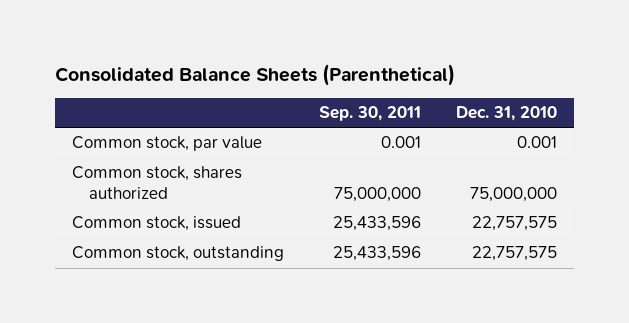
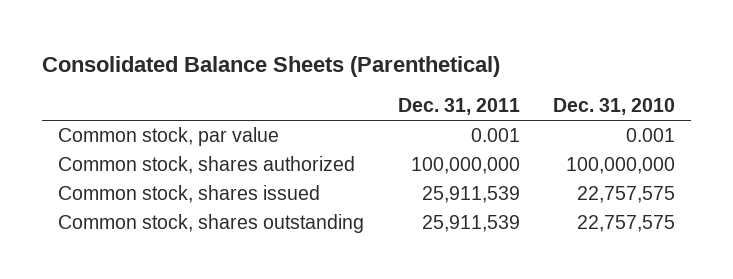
- | Sep. 30, 2011 | Dec. 31, 2010
+ | Dec. 31, 2011 | Dec. 31, 2010
- Common stock, shares authorized | 75,000,000 | 75,000,000
- Common stock, issued | 25,433,596 | 22,757,575
- Common stock, outstanding | 25,433,596 | 22,757,575
+ Common stock, shares authorized | 100,000,000 | 100,000,000
+ Common stock, shares issued | 25,911,539 | 22,757,575
+ Common stock, shares outstanding | 25,911,539 | 22,757,575

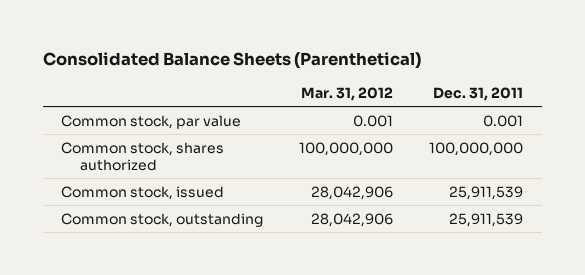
- | Dec. 31, 2011 | Dec. 31, 2010
+ | Mar. 31, 2012 | Dec. 31, 2011
- Common stock, shares issued | 25,911,539 | 22,757,575
- Common stock, shares outstanding | 25,911,539 | 22,757,575
+ Common stock, issued | 28,042,906 | 25,911,539
+ Common stock, outstanding | 28,042,906 | 25,911,539

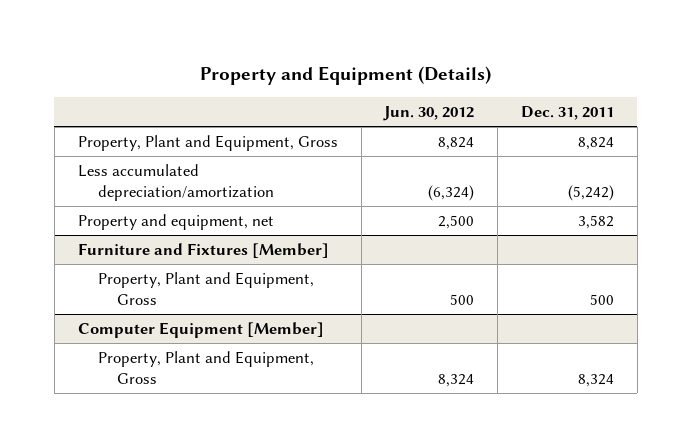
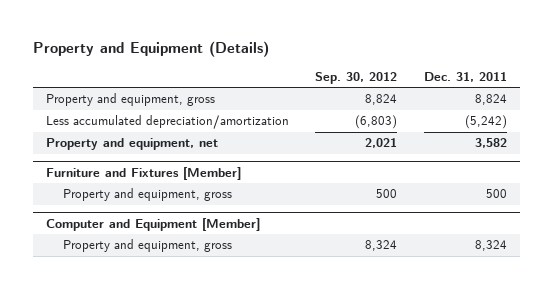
- | Jun. 30, 2012 | Dec. 31, 2011
+ | Sep. 30, 2012 | Dec. 31, 2011
- Property, Plant and Equipment, Gross | 8,824 | 8,824
+ Property and equipment, gross | 8,824 | 8,824
@ Furniture and Fixtures [Member]
- Property, Plant and Equipment, Gross | 500 | 500
- Computer Equipment [Member]
- Property, Plant and Equipment, Gross | 8,324 | 8,324
@ Furniture and Fixtures [Member]
+ Property and equipment, gross | 500 | 500
+ Computer and Equipment [Member]
+ Property and equipment, gross | 8,324 | 8,324

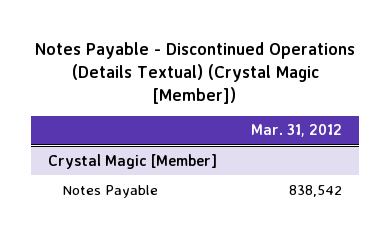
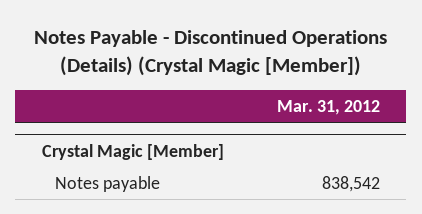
- Notes Payable - Discontinued Operations (Details Textual) (Crystal Magic [Member])
+ Notes Payable - Discontinued Operations (Details) (Crystal Magic [Member])
@ Crystal Magic [Member]
- Notes Payable | 838,542
+ Notes payable | 838,542

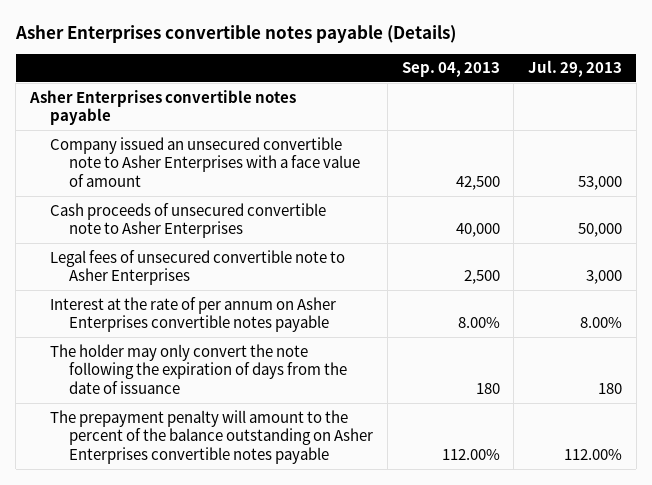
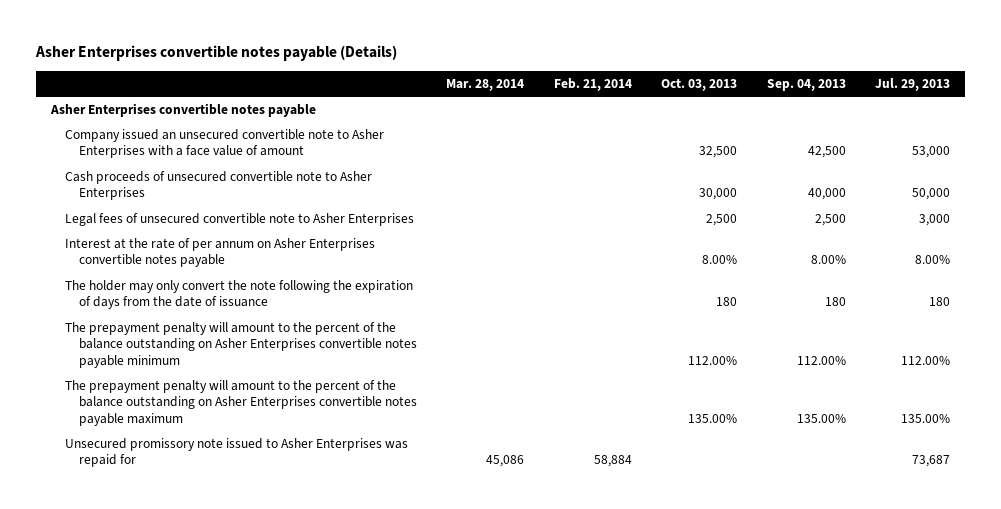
- | Sep. 04, 2013 | Jul. 29, 2013
+ | Mar. 28, 2014 | Feb. 21, 2014 | Oct. 03, 2013 | Sep. 04, 2013 | Jul. 29, 2013
- The prepayment penalty will amount to the percent of the balance outstanding on Asher Enterprises convertible notes payable | 112.00% | 112.00%
+ The prepayment penalty will amount to the percent of the balance outstanding on Asher Enterprises convertible notes payable minimum | | | 112.00% | 112.00% | 112.00%
+ The prepayment penalty will amount to the percent of the balance outstanding on Asher Enterprises convertible notes payable maximum | | | 135.00% | 135.00% | 135.00%
+ Unsecured promissory note issued to Asher Enterprises was repaid for | 45,086 | 58,884 | | | 73,687

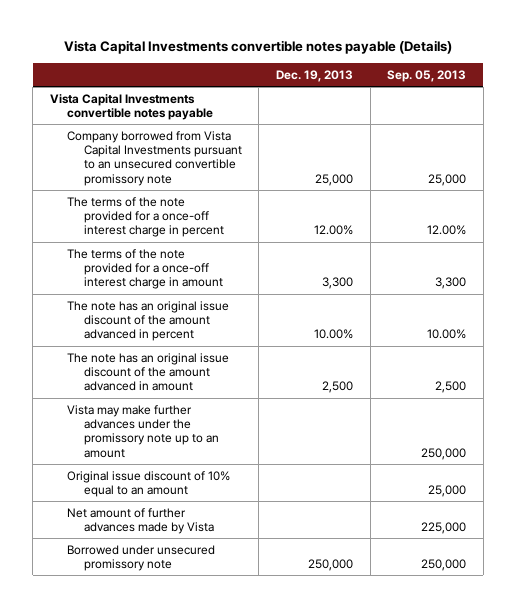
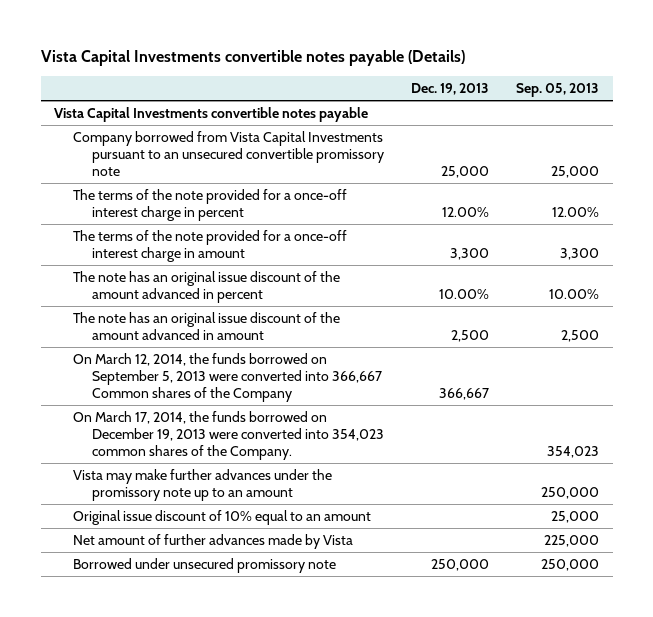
+ On March 12, 2014, the funds borrowed on September 5, 2013 were converted into 366,667 Common shares of the Company | 366,667 |
+ On March 17, 2014, the funds borrowed on December 19, 2013 were converted into 354,023 common shares of the Company. | | 354,023

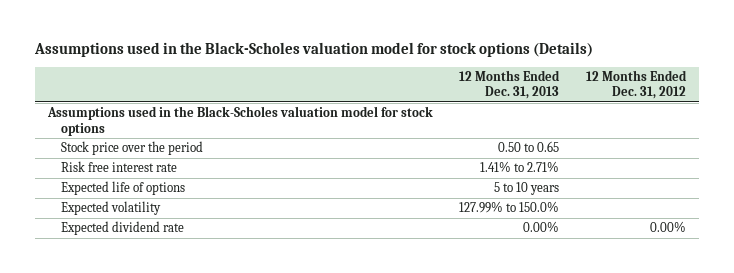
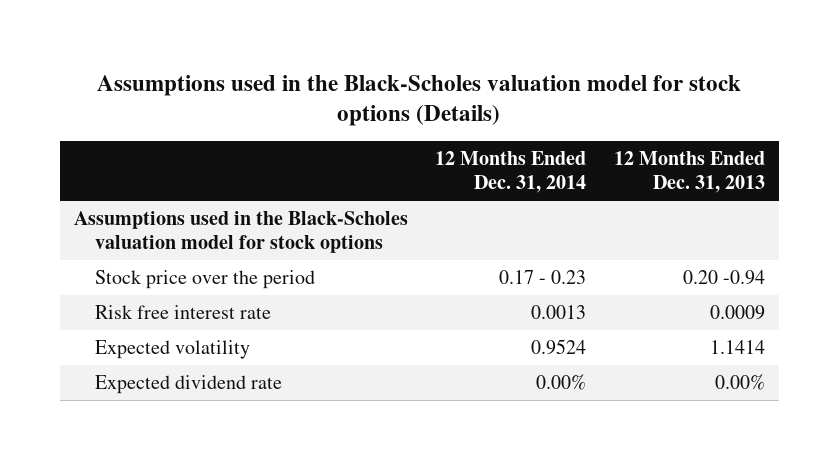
- | 12 Months Ended Dec. 31, 2013 | 12 Months Ended Dec. 31, 2012
+ | 12 Months Ended Dec. 31, 2014 | 12 Months Ended Dec. 31, 2013
- Stock price over the period | 0.50 to 0.65 |
- Risk free interest rate | 1.41% to 2.71% |
- Expected life of options | 5 to 10 years |
- Expected volatility | 127.99% to 150.0% |
+ Stock price over the period | 0.17 - 0.23 | 0.20 -0.94
+ Risk free interest rate | 0.0013 | 0.0009
+ Expected volatility | 0.9524 | 1.1414

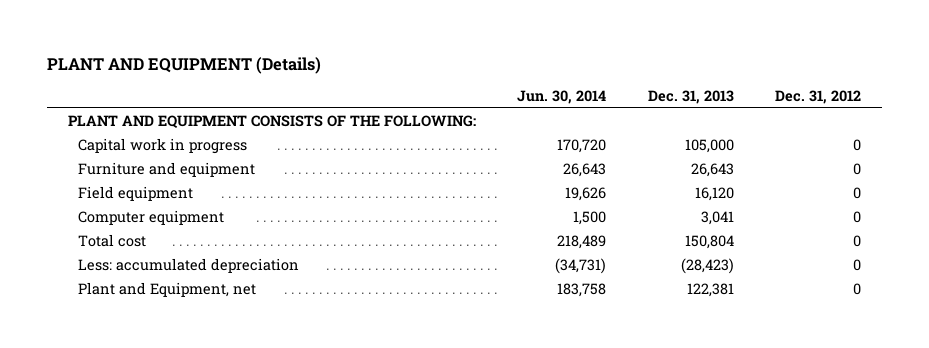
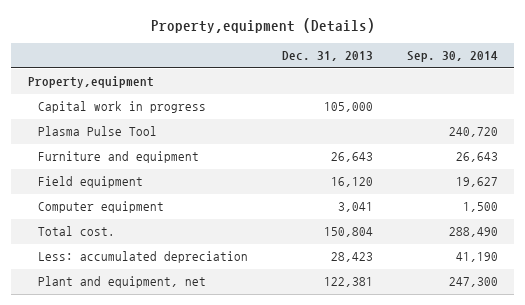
- PLANT AND EQUIPMENT (Details)
+ Property,equipment (Details)
- | Jun. 30, 2014 | Dec. 31, 2013 | Dec. 31, 2012
+ | Dec. 31, 2013 | Sep. 30, 2014
- PLANT AND EQUIPMENT CONSISTS OF THE FOLLOWING:
+ Property,equipment
+ Plasma Pulse Tool | | 240,720
- Total cost | 218,489 | 150,804 | 0
- Less: accumulated depreciation | (34,731) | (28,423) | 0
- Plant and Equipment, net | 183,758 | 122,381 | 0
+ Total cost. | 150,804 | 288,490
+ Less: accumulated depreciation | 28,423 | 41,190
+ Plant and equipment, net | 122,381 | 247,300

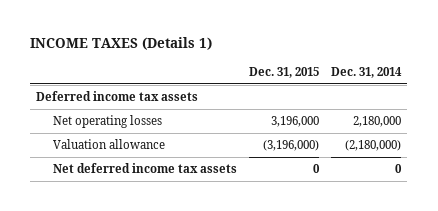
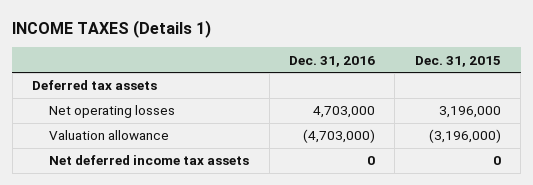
- | Dec. 31, 2015 | Dec. 31, 2014
+ | Dec. 31, 2016 | Dec. 31, 2015
- Deferred income tax assets
+ Deferred tax assets

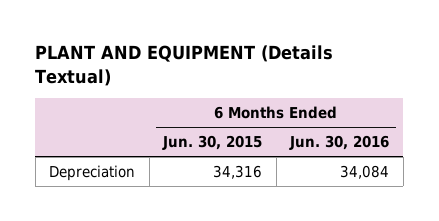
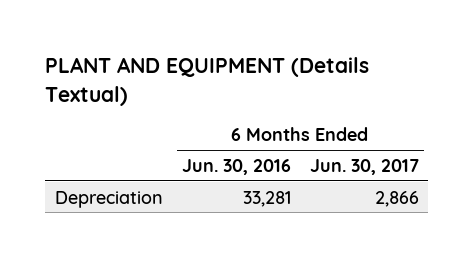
- | 6 Months Ended Jun. 30, 2015 | 6 Months Ended Jun. 30, 2016
+ | 6 Months Ended Jun. 30, 2016 | 6 Months Ended Jun. 30, 2017
- Depreciation | 34,316 | 34,084
+ Depreciation | 33,281 | 2,866

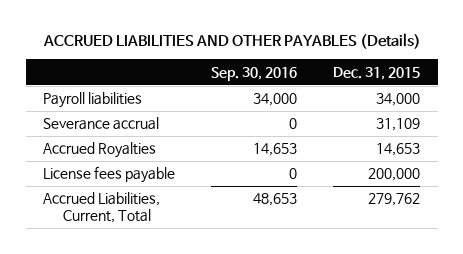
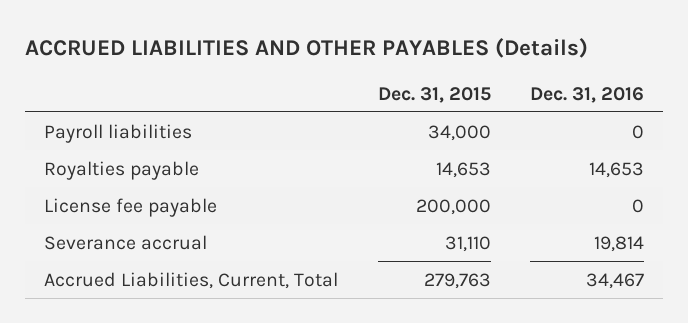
- | Sep. 30, 2016 | Dec. 31, 2015
+ | Dec. 31, 2015 | Dec. 31, 2016
- Severance accrual | 0 | 31,109
- Accrued Royalties | 14,653 | 14,653
- License fees payable | 0 | 200,000
- Accrued Liabilities, Current, Total | 48,653 | 279,762
+ Royalties payable | 14,653 | 14,653
+ License fee payable | 200,000 | 0
+ Severance accrual | 31,110 | 19,814
+ Accrued Liabilities, Current, Total | 279,763 | 34,467

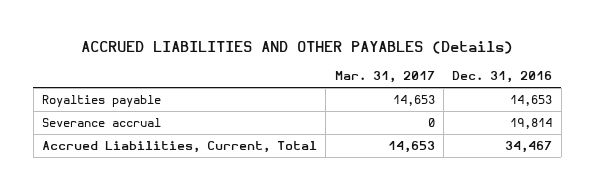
- | Dec. 31, 2015 | Dec. 31, 2016
+ | Mar. 31, 2017 | Dec. 31, 2016
- Payroll liabilities | 34,000 | 0
- License fee payable | 200,000 | 0

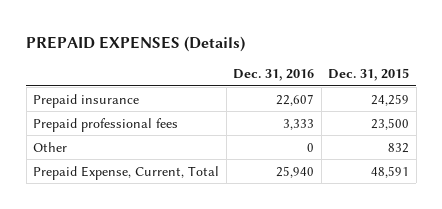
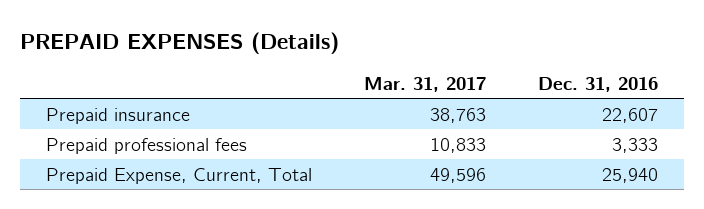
- | Dec. 31, 2016 | Dec. 31, 2015
+ | Mar. 31, 2017 | Dec. 31, 2016
- Other | 0 | 832

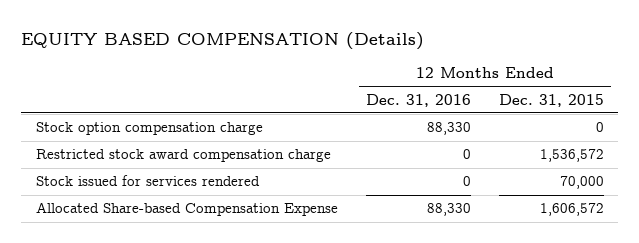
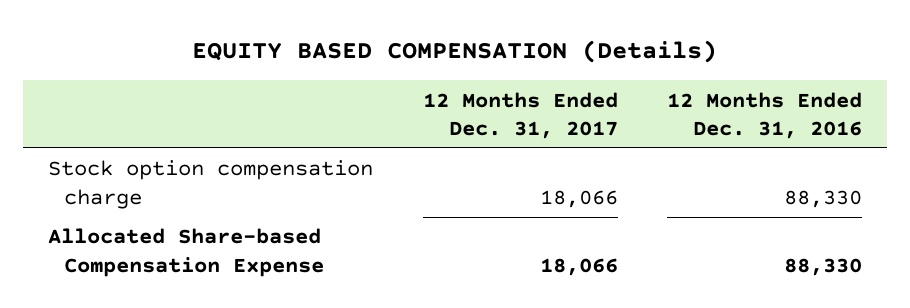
- | 12 Months Ended Dec. 31, 2016 | 12 Months Ended Dec. 31, 2015
+ | 12 Months Ended Dec. 31, 2017 | 12 Months Ended Dec. 31, 2016
- Restricted stock award compensation charge | 0 | 1,536,572
- Stock issued for services rendered | 0 | 70,000

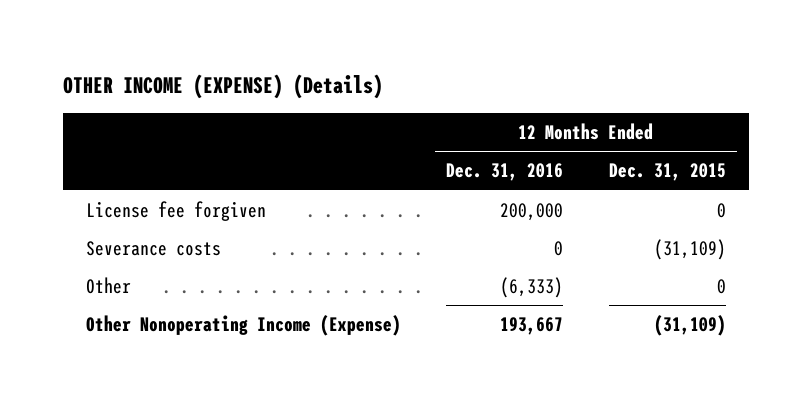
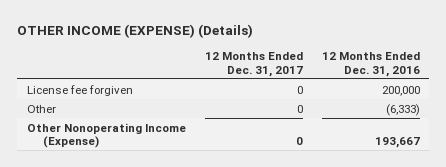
- | 12 Months Ended Dec. 31, 2016 | 12 Months Ended Dec. 31, 2015
+ | 12 Months Ended Dec. 31, 2017 | 12 Months Ended Dec. 31, 2016
- Severance costs | 0 | (31,109)

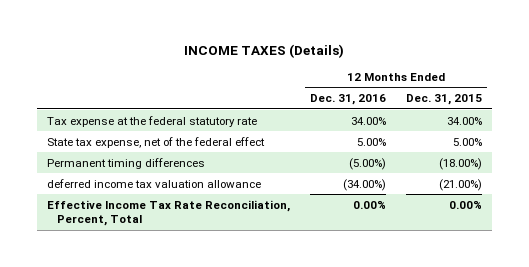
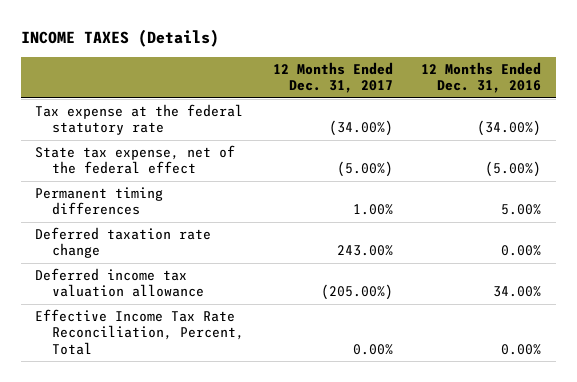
- | 12 Months Ended Dec. 31, 2016 | 12 Months Ended Dec. 31, 2015
+ | 12 Months Ended Dec. 31, 2017 | 12 Months Ended Dec. 31, 2016
- Tax expense at the federal statutory rate | 34.00% | 34.00%
- State tax expense, net of the federal effect | 5.00% | 5.00%
- Permanent timing differences | (5.00%) | (18.00%)
- deferred income tax valuation allowance | (34.00%) | (21.00%)
+ Tax expense at the federal statutory rate | (34.00%) | (34.00%)
+ State tax expense, net of the federal effect | (5.00%) | (5.00%)
+ Permanent timing differences | 1.00% | 5.00%
+ Deferred taxation rate change | 243.00% | 0.00%
+ Deferred income tax valuation allowance | (205.00%) | 34.00%

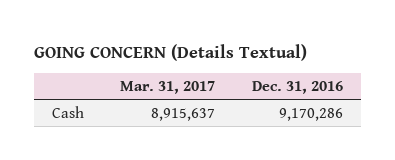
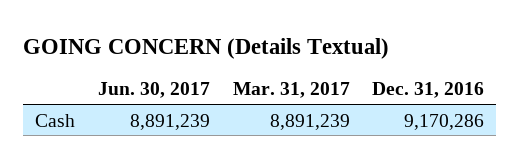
- | Mar. 31, 2017 | Dec. 31, 2016
+ | Jun. 30, 2017 | Mar. 31, 2017 | Dec. 31, 2016
- Cash | 8,915,637 | 9,170,286
+ Cash | 8,891,239 | 8,891,239 | 9,170,286

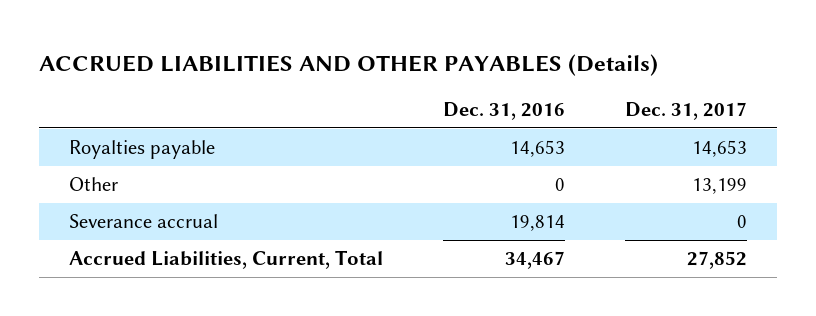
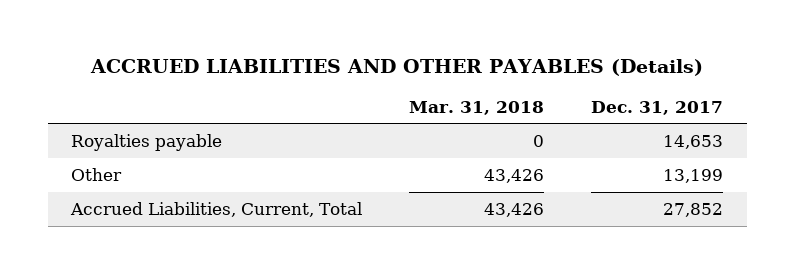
- | Dec. 31, 2016 | Dec. 31, 2017
+ | Mar. 31, 2018 | Dec. 31, 2017
- Severance accrual | 19,814 | 0

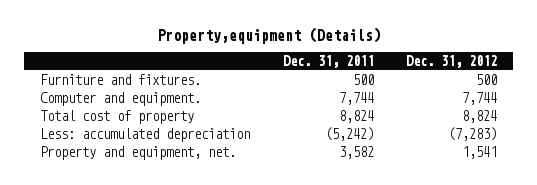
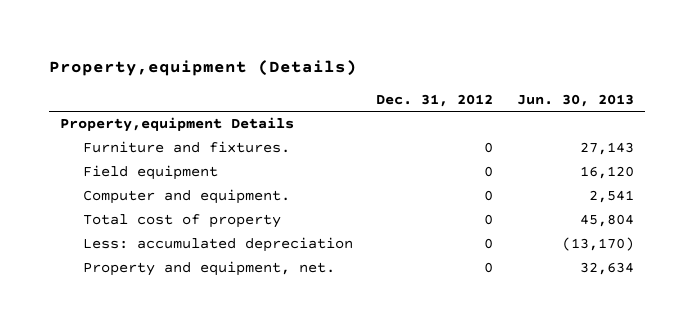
- | Dec. 31, 2011 | Dec. 31, 2012
+ | Dec. 31, 2012 | Jun. 30, 2013
- Furniture and fixtures. | 500 | 500
- Computer and equipment. | 7,744 | 7,744
- Total cost of property | 8,824 | 8,824
- Less: accumulated depreciation | (5,242) | (7,283)
- Property and equipment, net. | 3,582 | 1,541
+ Property,equipment Details
+ Furniture and fixtures. | 0 | 27,143
+ Field equipment | 0 | 16,120
+ Computer and equipment. | 0 | 2,541
+ Total cost of property | 0 | 45,804
+ Less: accumulated depreciation | 0 | (13,170)
+ Property and equipment, net. | 0 | 32,634

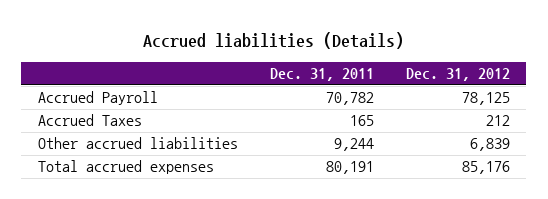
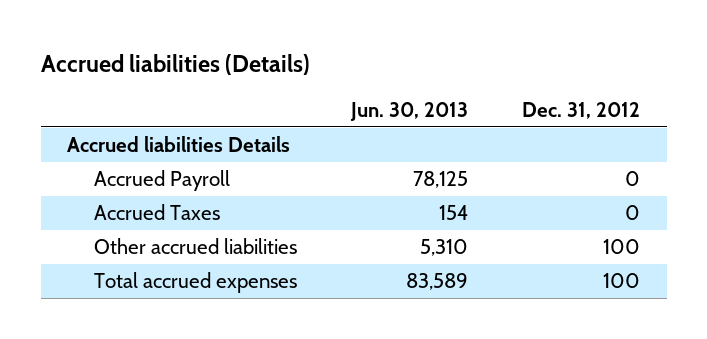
- | Dec. 31, 2011 | Dec. 31, 2012
+ | Jun. 30, 2013 | Dec. 31, 2012
- Accrued Payroll | 70,782 | 78,125
- Accrued Taxes | 165 | 212
- Other accrued liabilities | 9,244 | 6,839
- Total accrued expenses | 80,191 | 85,176
+ Accrued liabilities Details
+ Accrued Payroll | 78,125 | 0
+ Accrued Taxes | 154 | 0
+ Other accrued liabilities | 5,310 | 100
+ Total accrued expenses | 83,589 | 100

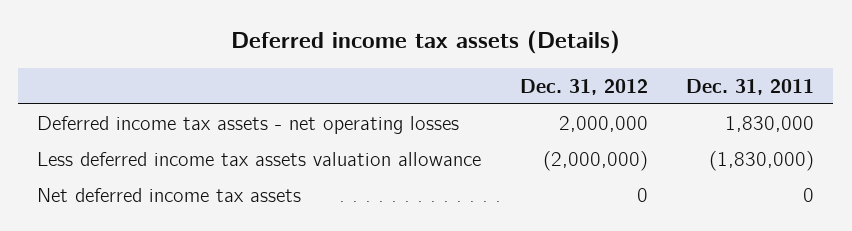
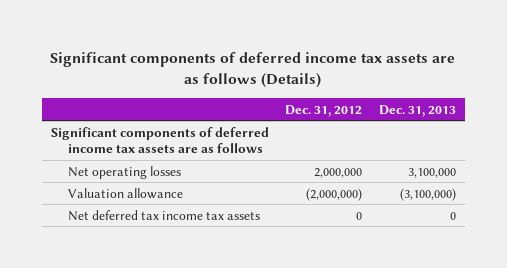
- Deferred income tax assets (Details)
+ Significant components of deferred income tax assets are as follows (Details)
- | Dec. 31, 2012 | Dec. 31, 2011
+ | Dec. 31, 2012 | Dec. 31, 2013
- Deferred income tax assets - net operating losses | 2,000,000 | 1,830,000
- Less deferred income tax assets valuation allowance | (2,000,000) | (1,830,000)
- Net deferred income tax assets | 0 | 0
+ Significant components of deferred income tax assets are as follows
+ Net operating losses | 2,000,000 | 3,100,000
+ Valuation allowance | (2,000,000) | (3,100,000)
+ Net deferred tax income tax assets | 0 | 0

